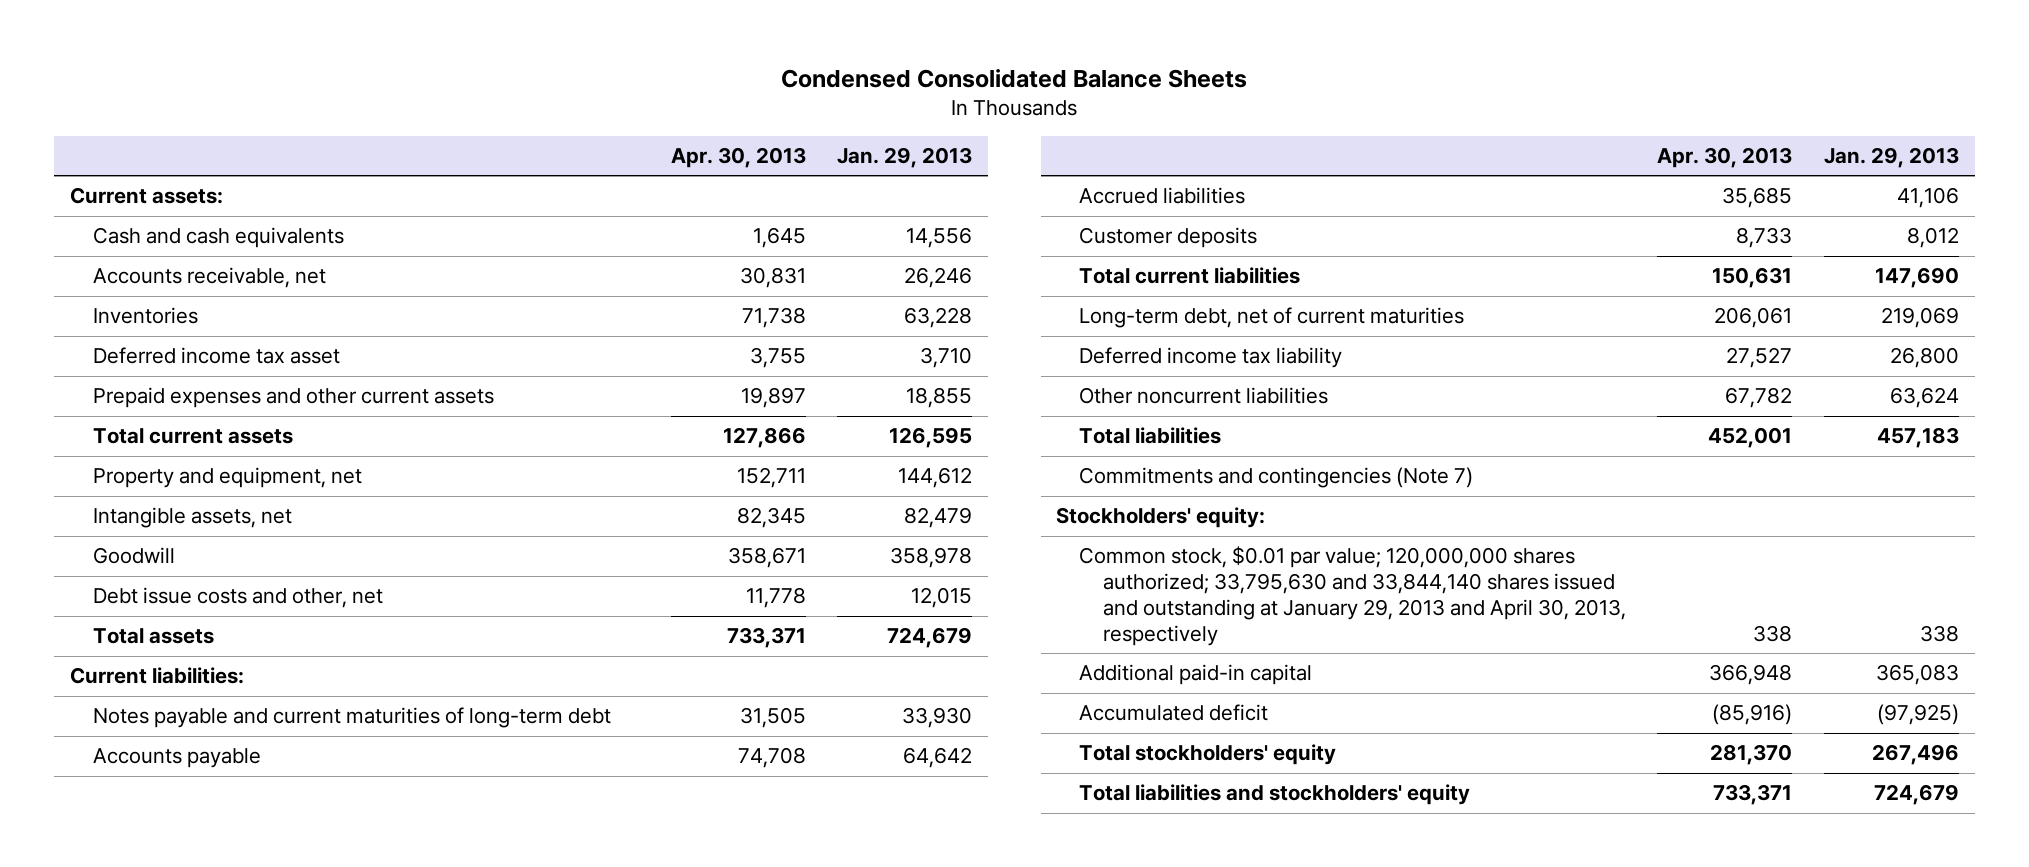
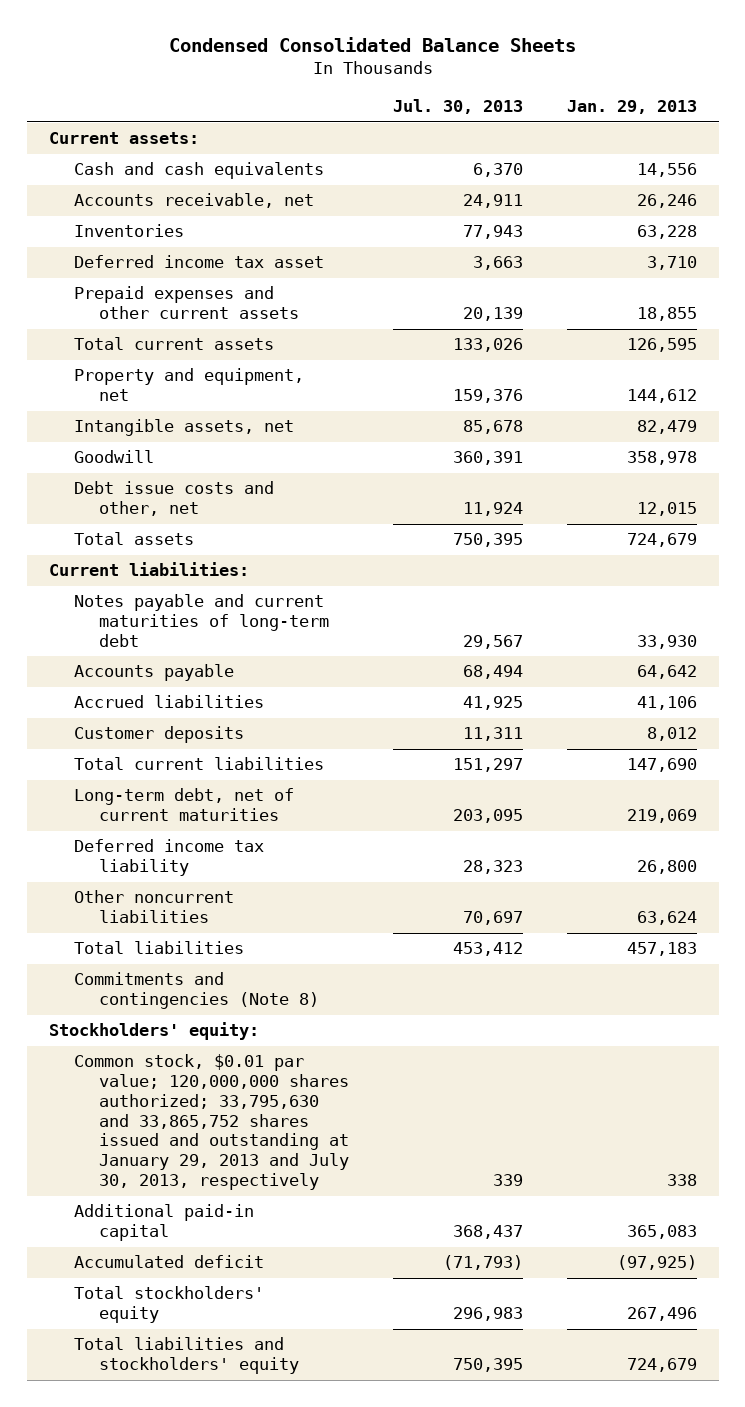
- | Apr. 30, 2013 | Jan. 29, 2013
+ | Jul. 30, 2013 | Jan. 29, 2013
- Commitments and contingencies (Note 7)
+ Commitments and contingencies (Note 8)
- Common stock, $0.01 par value; 120,000,000 shares authorized; 33,795,630 and 33,844,140 shares issued and outstanding at January 29, 2013 and April 30, 2013, respectively | 338 | 338
+ Common stock, $0.01 par value; 120,000,000 shares authorized; 33,795,630 and 33,865,752 shares issued and outstanding at January 29, 2013 and July 30, 2013, respectively | 339 | 338

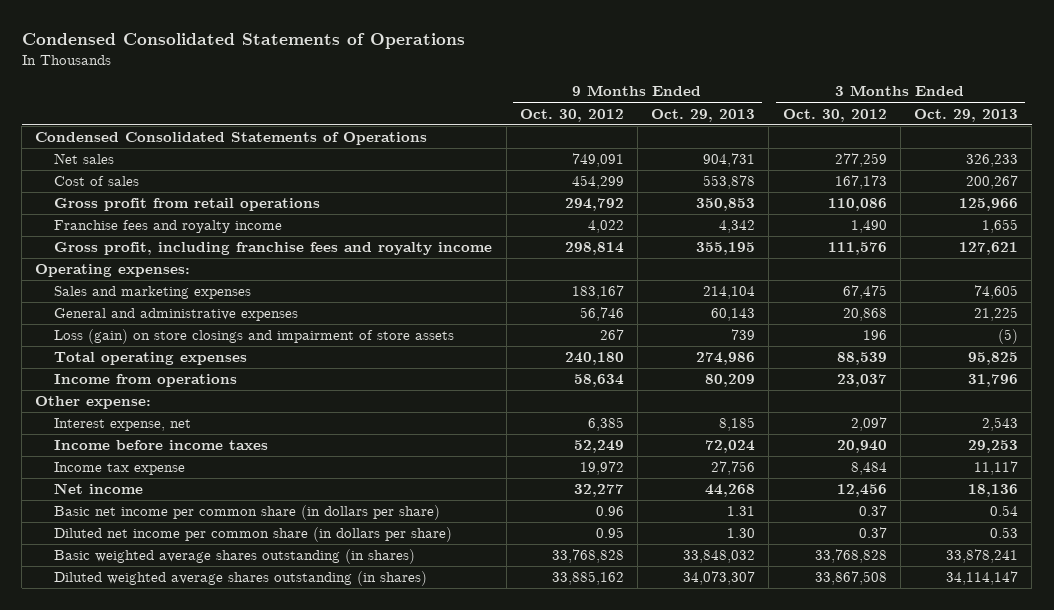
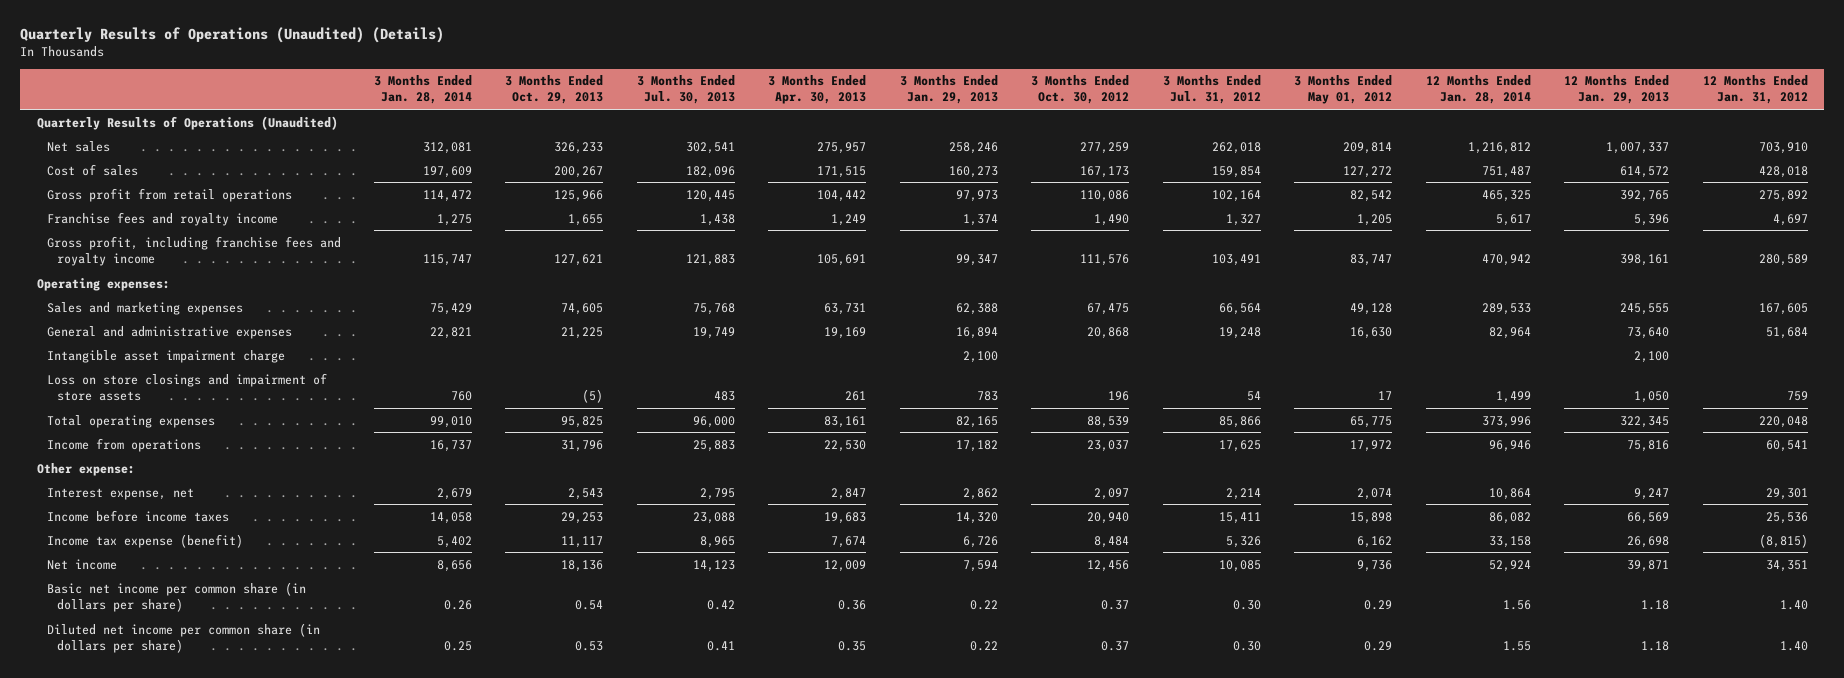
- Condensed Consolidated Statements of Operations
+ Quarterly Results of Operations (Unaudited) (Details)
- | 9 Months Ended Oct. 30, 2012 | 9 Months Ended Oct. 29, 2013 | 3 Months Ended Oct. 30, 2012 | 3 Months Ended Oct. 29, 2013
+ | 3 Months Ended Jan. 28, 2014 | 3 Months Ended Oct. 29, 2013 | 3 Months Ended Jul. 30, 2013 | 3 Months Ended Apr. 30, 2013 | 3 Months Ended Jan. 29, 2013 | 3 Months Ended Oct. 30, 2012 | 3 Months Ended Jul. 31, 2012 | 3 Months Ended May 01, 2012 | 12 Months Ended Jan. 28, 2014 | 12 Months Ended Jan. 29, 2013 | 12 Months Ended Jan. 31, 2012
- Condensed Consolidated Statements of Operations
+ Quarterly Results of Operations (Unaudited)
- Loss (gain) on store closings and impairment of store assets | 267 | 739 | 196 | (5)
+ Intangible asset impairment charge | | | | | 2,100 | | | | | 2,100 |
+ Loss on store closings and impairment of store assets | 760 | (5) | 483 | 261 | 783 | 196 | 54 | 17 | 1,499 | 1,050 | 759
- Income tax expense | 19,972 | 27,756 | 8,484 | 11,117
+ Income tax expense (benefit) | 5,402 | 11,117 | 8,965 | 7,674 | 6,726 | 8,484 | 5,326 | 6,162 | 33,158 | 26,698 | (8,815)
- Basic weighted average shares outstanding (in shares) | 33,768,828 | 33,848,032 | 33,768,828 | 33,878,241
- Diluted weighted average shares outstanding (in shares) | 33,885,162 | 34,073,307 | 33,867,508 | 34,114,147

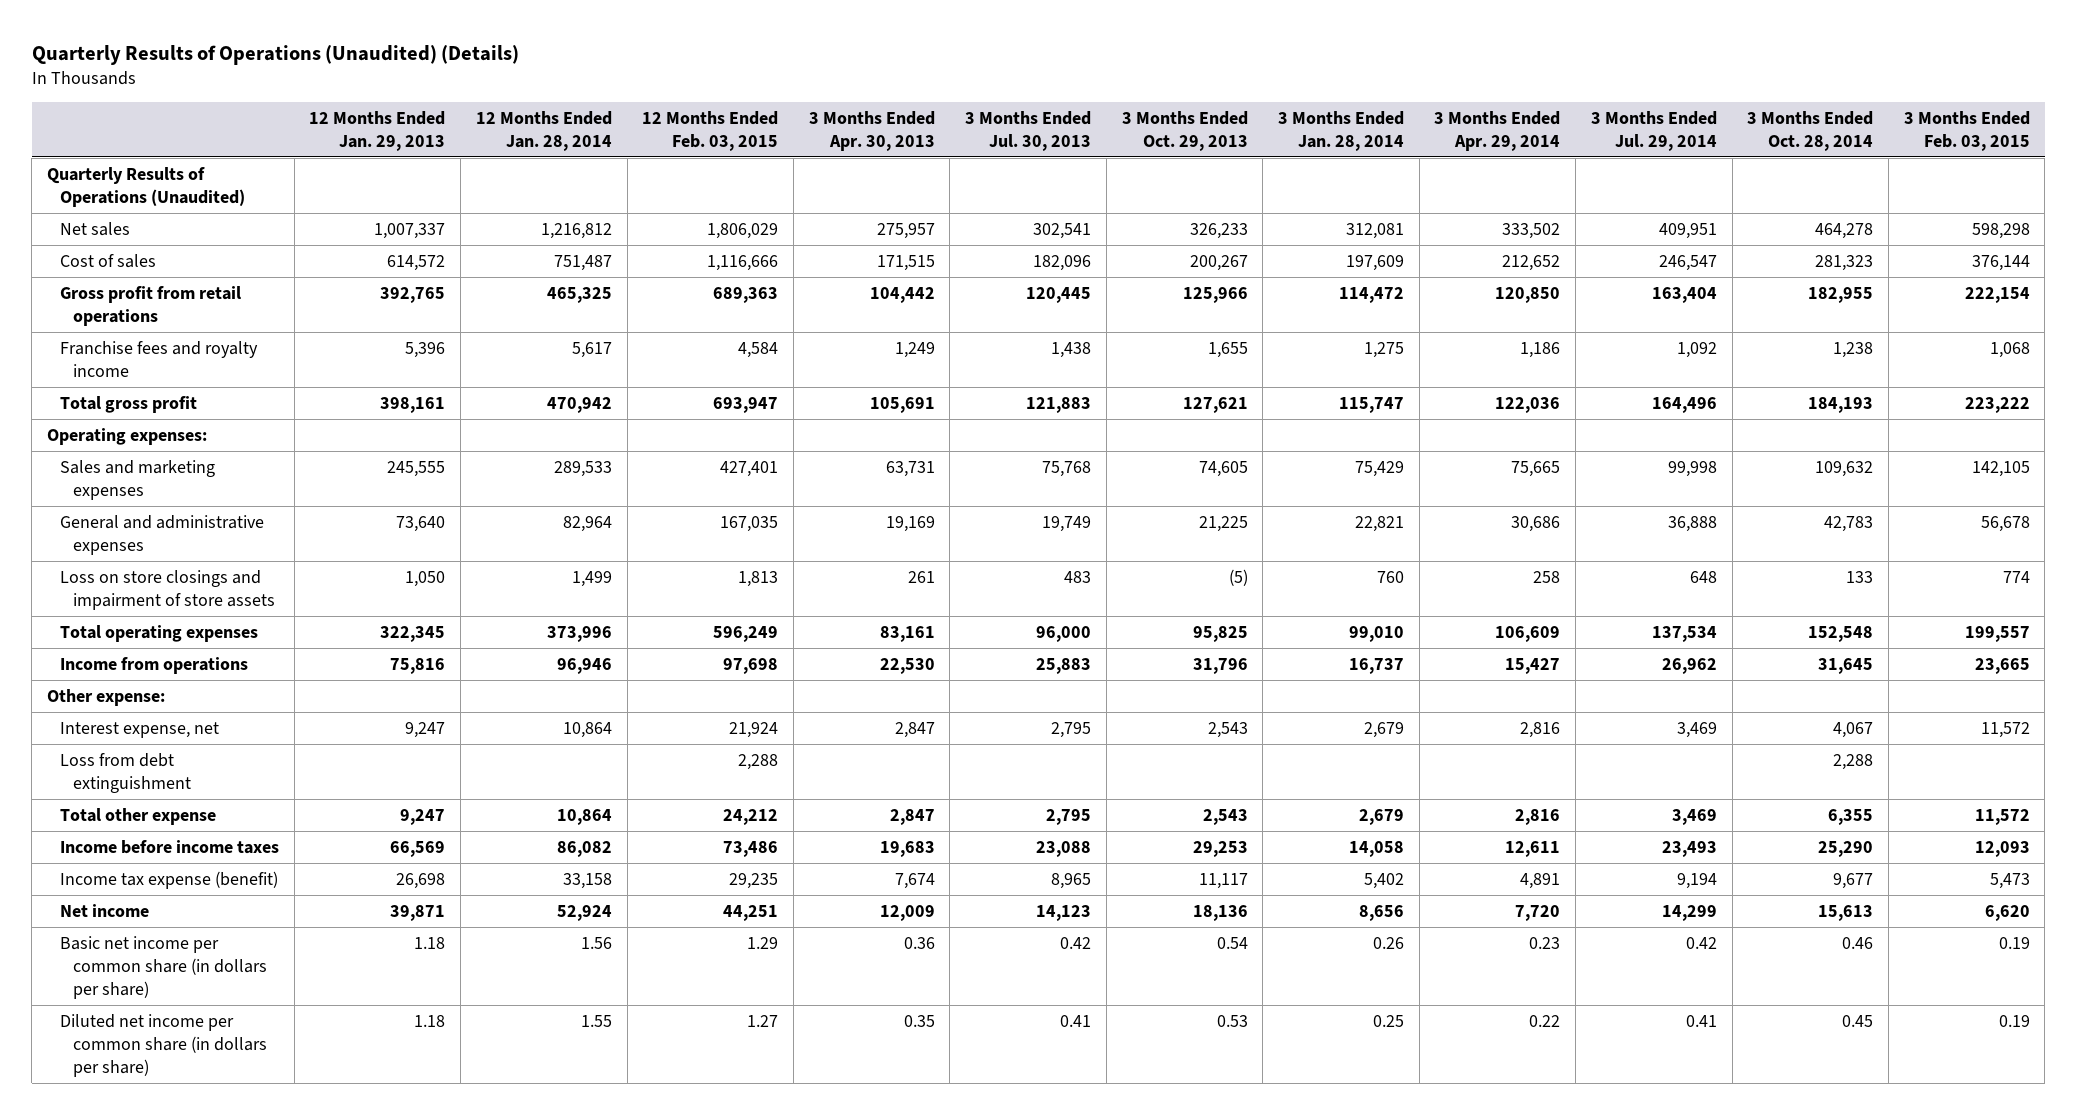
- | 3 Months Ended Jan. 28, 2014 | 3 Months Ended Oct. 29, 2013 | 3 Months Ended Jul. 30, 2013 | 3 Months Ended Apr. 30, 2013 | 3 Months Ended Jan. 29, 2013 | 3 Months Ended Oct. 30, 2012 | 3 Months Ended Jul. 31, 2012 | 3 Months Ended May 01, 2012 | 12 Months Ended Jan. 28, 2014 | 12 Months Ended Jan. 29, 2013 | 12 Months Ended Jan. 31, 2012
+ | 12 Months Ended Jan. 29, 2013 | 12 Months Ended Jan. 28, 2014 | 12 Months Ended Feb. 03, 2015 | 3 Months Ended Apr. 30, 2013 | 3 Months Ended Jul. 30, 2013 | 3 Months Ended Oct. 29, 2013 | 3 Months Ended Jan. 28, 2014 | 3 Months Ended Apr. 29, 2014 | 3 Months Ended Jul. 29, 2014 | 3 Months Ended Oct. 28, 2014 | 3 Months Ended Feb. 03, 2015
- Gross profit, including franchise fees and royalty income | 115,747 | 127,621 | 121,883 | 105,691 | 99,347 | 111,576 | 103,491 | 83,747 | 470,942 | 398,161 | 280,589
+ Total gross profit | 398,161 | 470,942 | 693,947 | 105,691 | 121,883 | 127,621 | 115,747 | 122,036 | 164,496 | 184,193 | 223,222
- Intangible asset impairment charge | | | | | 2,100 | | | | | 2,100 |
+ Loss from debt extinguishment | | | 2,288 | | | | | | | 2,288 |
+ Total other expense | 9,247 | 10,864 | 24,212 | 2,847 | 2,795 | 2,543 | 2,679 | 2,816 | 3,469 | 6,355 | 11,572

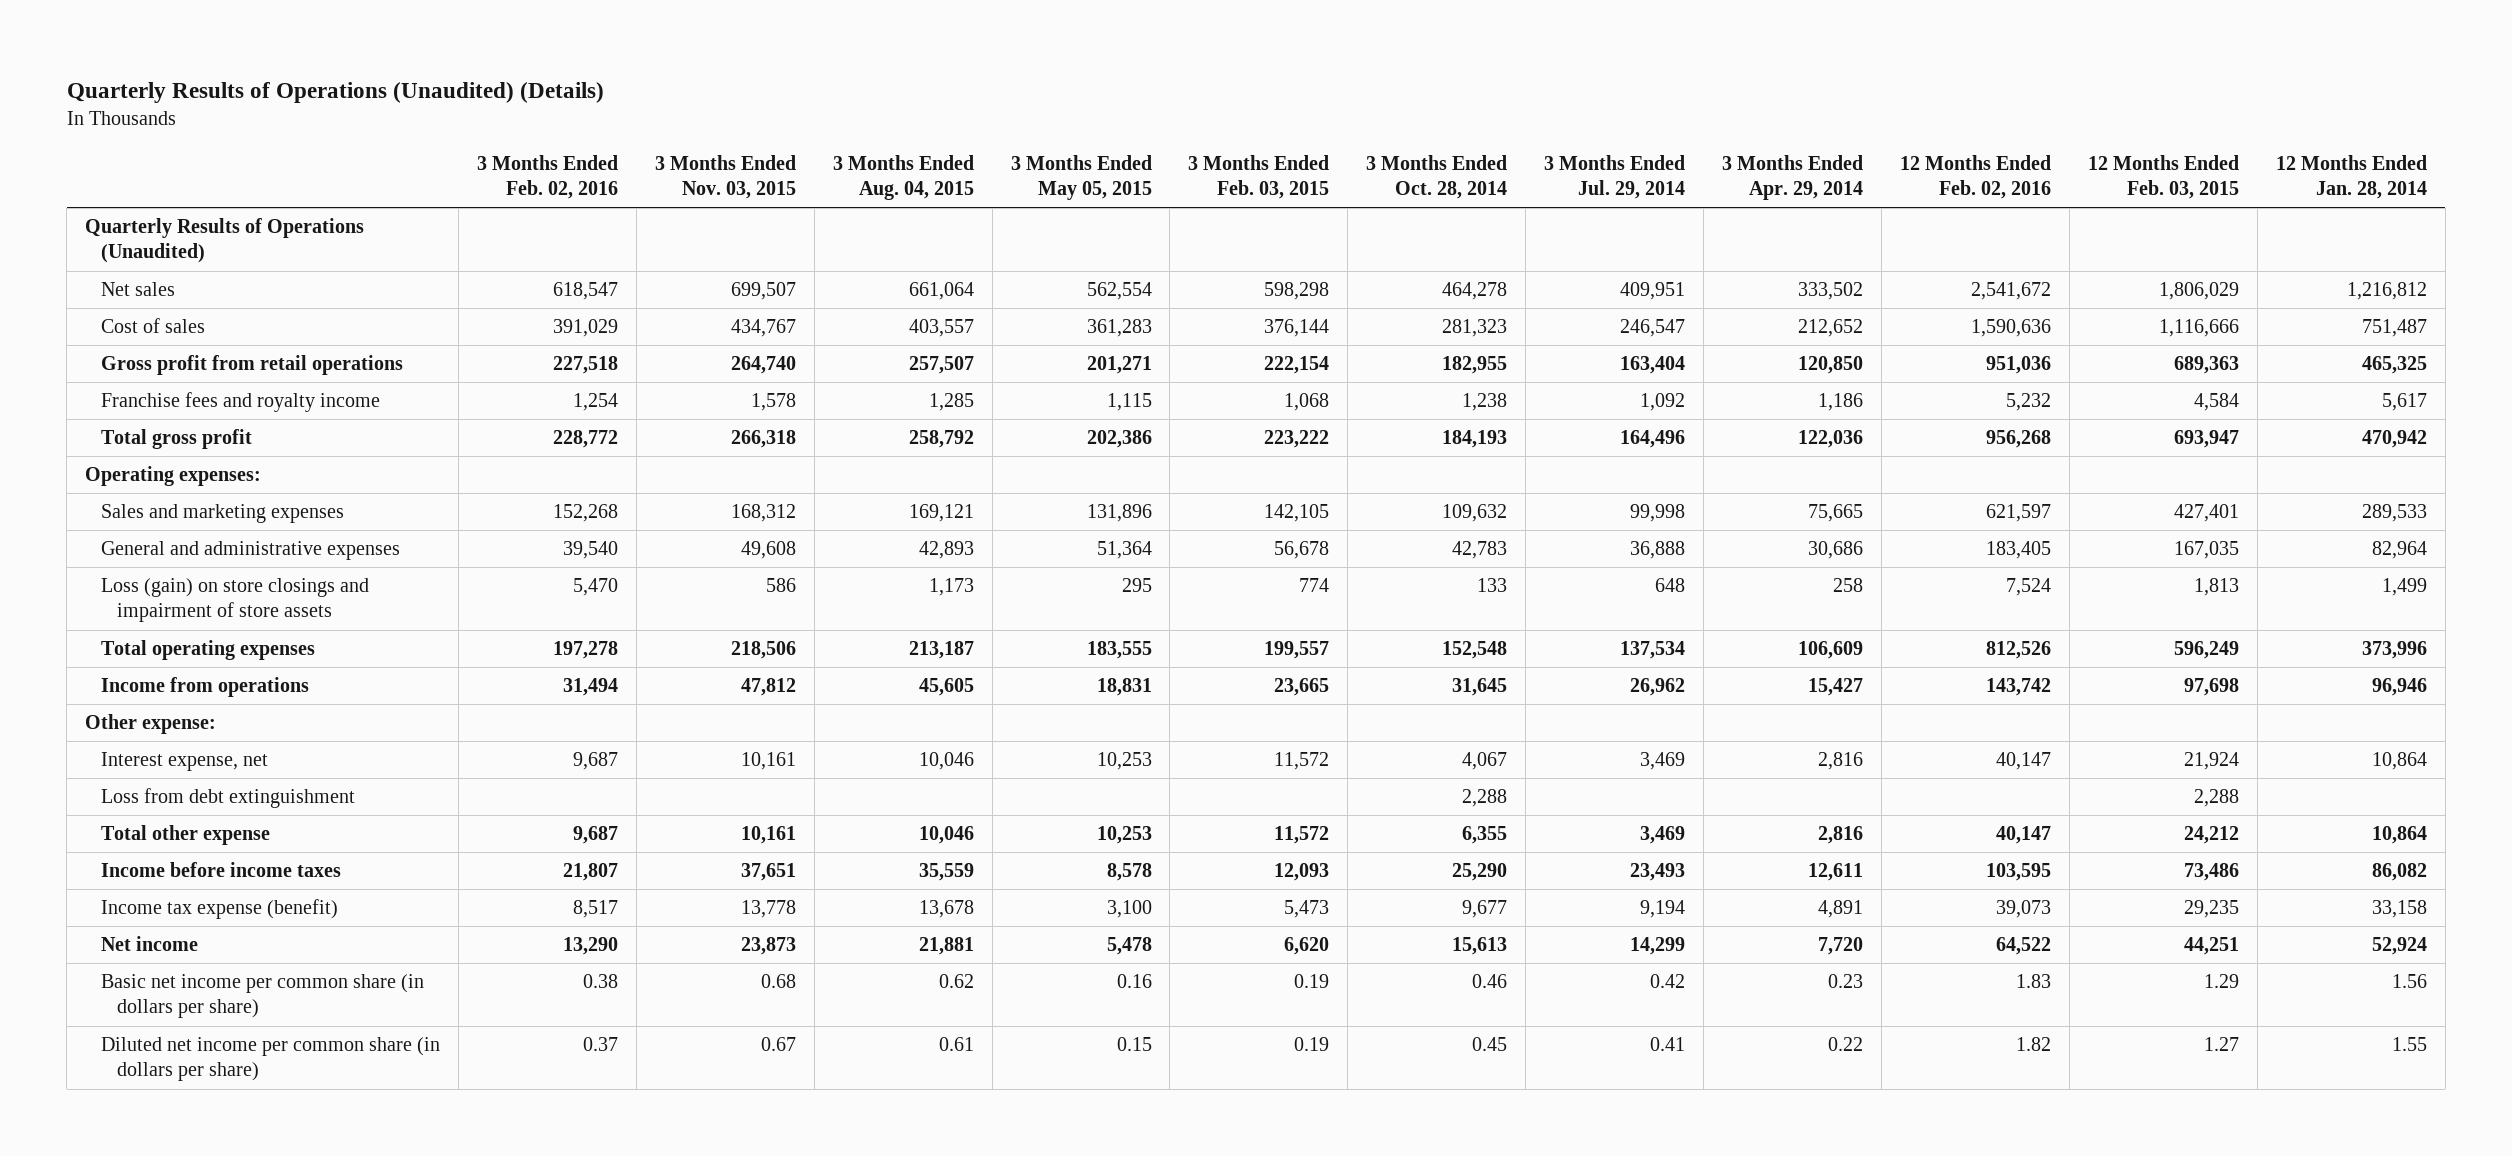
- | 12 Months Ended Jan. 29, 2013 | 12 Months Ended Jan. 28, 2014 | 12 Months Ended Feb. 03, 2015 | 3 Months Ended Apr. 30, 2013 | 3 Months Ended Jul. 30, 2013 | 3 Months Ended Oct. 29, 2013 | 3 Months Ended Jan. 28, 2014 | 3 Months Ended Apr. 29, 2014 | 3 Months Ended Jul. 29, 2014 | 3 Months Ended Oct. 28, 2014 | 3 Months Ended Feb. 03, 2015
+ | 3 Months Ended Feb. 02, 2016 | 3 Months Ended Nov. 03, 2015 | 3 Months Ended Aug. 04, 2015 | 3 Months Ended May 05, 2015 | 3 Months Ended Feb. 03, 2015 | 3 Months Ended Oct. 28, 2014 | 3 Months Ended Jul. 29, 2014 | 3 Months Ended Apr. 29, 2014 | 12 Months Ended Feb. 02, 2016 | 12 Months Ended Feb. 03, 2015 | 12 Months Ended Jan. 28, 2014
- Loss on store closings and impairment of store assets | 1,050 | 1,499 | 1,813 | 261 | 483 | (5) | 760 | 258 | 648 | 133 | 774
+ Loss (gain) on store closings and impairment of store assets | 5,470 | 586 | 1,173 | 295 | 774 | 133 | 648 | 258 | 7,524 | 1,813 | 1,499

